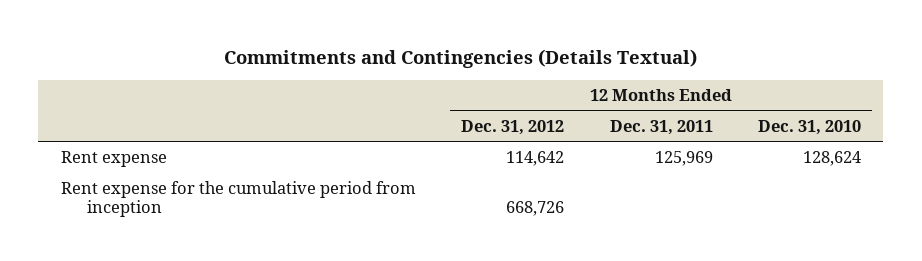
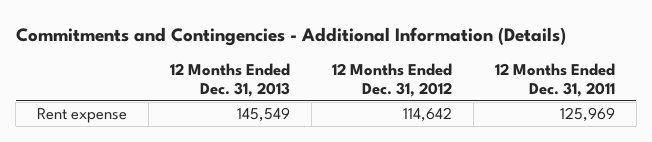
- Commitments and Contingencies (Details Textual)
+ Commitments and Contingencies - Additional Information (Details)
- | 12 Months Ended Dec. 31, 2012 | 12 Months Ended Dec. 31, 2011 | 12 Months Ended Dec. 31, 2010
+ | 12 Months Ended Dec. 31, 2013 | 12 Months Ended Dec. 31, 2012 | 12 Months Ended Dec. 31, 2011
- Rent expense for the cumulative period from inception | 668,726 | |

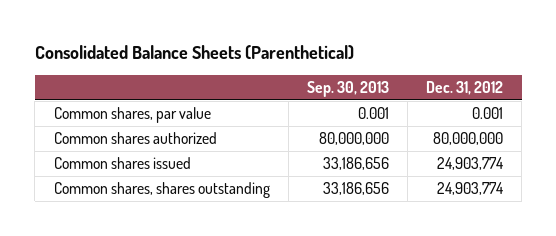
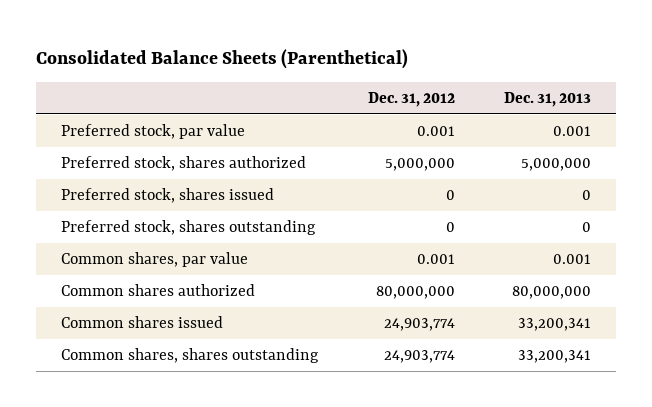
- | Sep. 30, 2013 | Dec. 31, 2012
+ | Dec. 31, 2012 | Dec. 31, 2013
+ Preferred stock, par value | 0.001 | 0.001
+ Preferred stock, shares authorized | 5,000,000 | 5,000,000
+ Preferred stock, shares issued | 0 | 0
+ Preferred stock, shares outstanding | 0 | 0

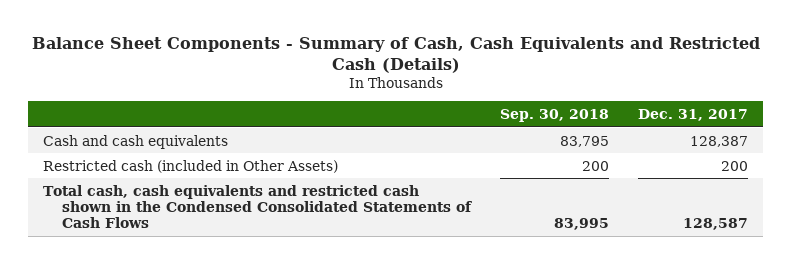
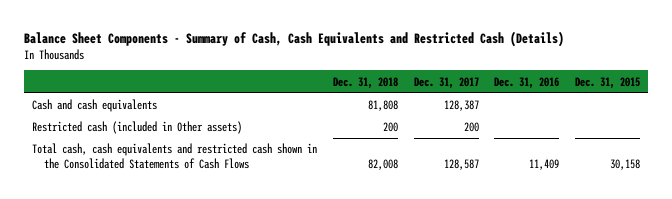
- | Sep. 30, 2018 | Dec. 31, 2017
+ | Dec. 31, 2018 | Dec. 31, 2017 | Dec. 31, 2016 | Dec. 31, 2015
- Restricted cash (included in Other Assets) | 200 | 200
- Total cash, cash equivalents and restricted cash shown in the Condensed Consolidated Statements of Cash Flows | 83,995 | 128,587
+ Restricted cash (included in Other assets) | 200 | 200 | |
+ Total cash, cash equivalents and restricted cash shown in the Consolidated Statements of Cash Flows | 82,008 | 128,587 | 11,409 | 30,158

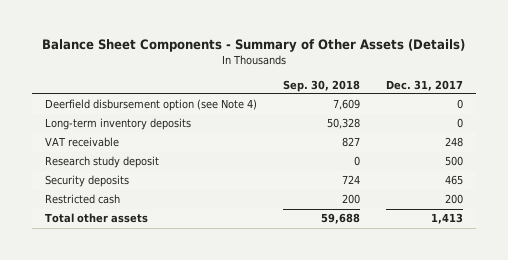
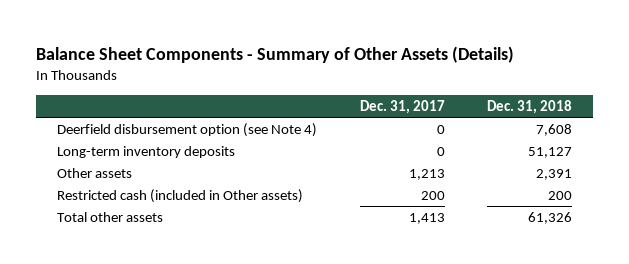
- | Sep. 30, 2018 | Dec. 31, 2017
+ | Dec. 31, 2017 | Dec. 31, 2018
- VAT receivable | 827 | 248
- Research study deposit | 0 | 500
- Security deposits | 724 | 465
- Restricted cash | 200 | 200
+ Other assets | 1,213 | 2,391
+ Restricted cash (included in Other assets) | 200 | 200

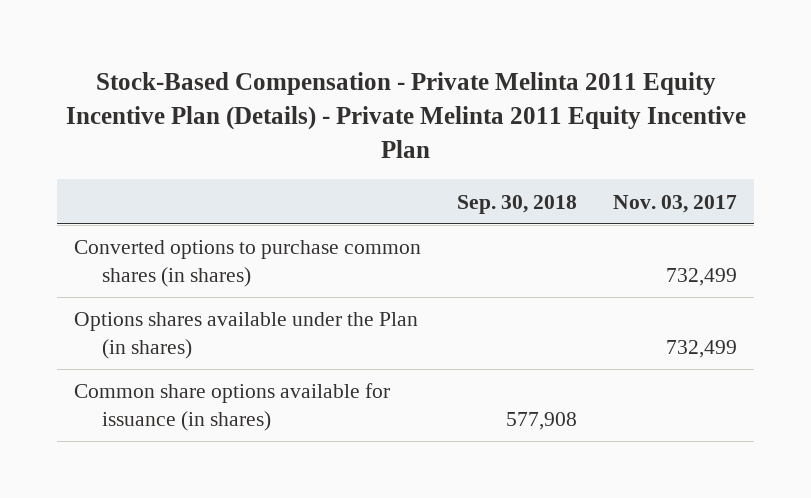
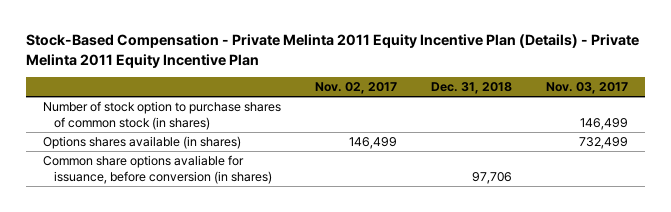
- | Sep. 30, 2018 | Nov. 03, 2017
+ | Nov. 02, 2017 | Dec. 31, 2018 | Nov. 03, 2017
- Converted options to purchase common shares (in shares) | | 732,499
- Options shares available under the Plan (in shares) | | 732,499
- Common share options available for issuance (in shares) | 577,908 |
+ Number of stock option to purchase shares of common stock (in shares) | | | 146,499
+ Options shares available (in shares) | 146,499 | | 732,499
+ Common share options avaliable for issuance, before conversion (in shares) | | 97,706 |

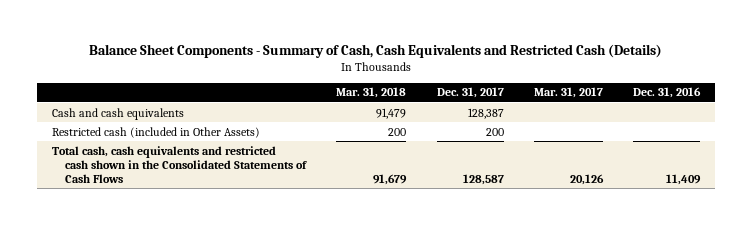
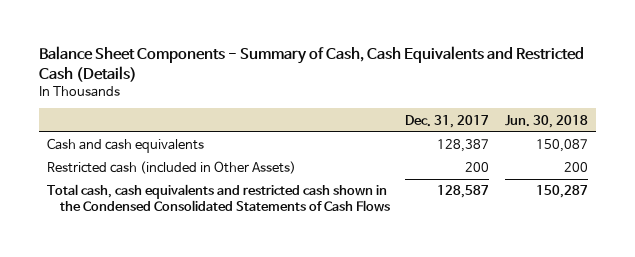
- | Mar. 31, 2018 | Dec. 31, 2017 | Mar. 31, 2017 | Dec. 31, 2016
+ | Dec. 31, 2017 | Jun. 30, 2018
- Total cash, cash equivalents and restricted cash shown in the Consolidated Statements of Cash Flows | 91,679 | 128,587 | 20,126 | 11,409
+ Total cash, cash equivalents and restricted cash shown in the Condensed Consolidated Statements of Cash Flows | 128,587 | 150,287

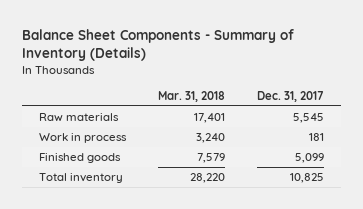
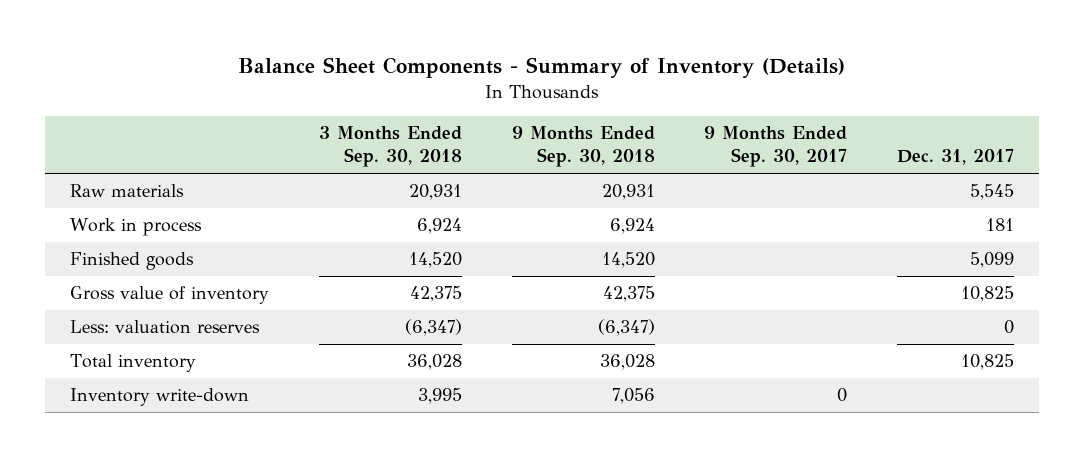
- | Mar. 31, 2018 | Dec. 31, 2017
+ | 3 Months Ended Sep. 30, 2018 | 9 Months Ended Sep. 30, 2018 | 9 Months Ended Sep. 30, 2017 | Dec. 31, 2017
+ Gross value of inventory | 42,375 | 42,375 | | 10,825
+ Less: valuation reserves | (6,347) | (6,347) | | 0
+ Inventory write-down | 3,995 | 7,056 | 0 |

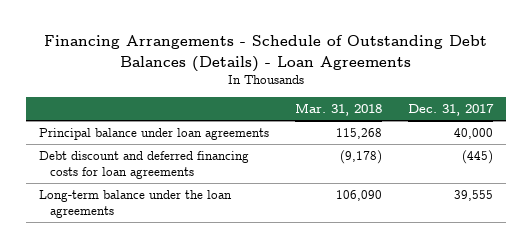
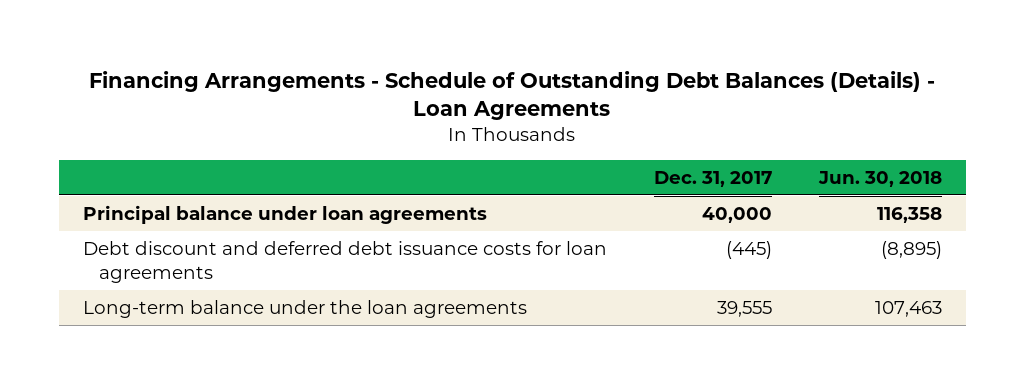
- | Mar. 31, 2018 | Dec. 31, 2017
+ | Dec. 31, 2017 | Jun. 30, 2018
- Debt discount and deferred financing costs for loan agreements | (9,178) | (445)
+ Debt discount and deferred debt issuance costs for loan agreements | (445) | (8,895)

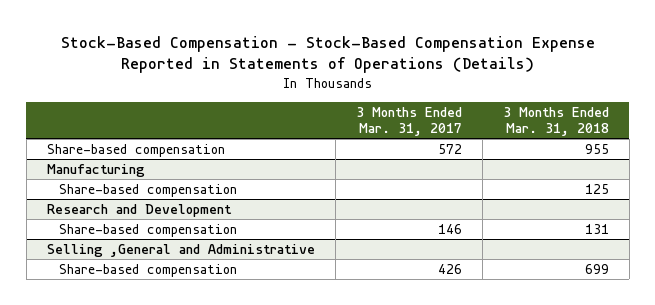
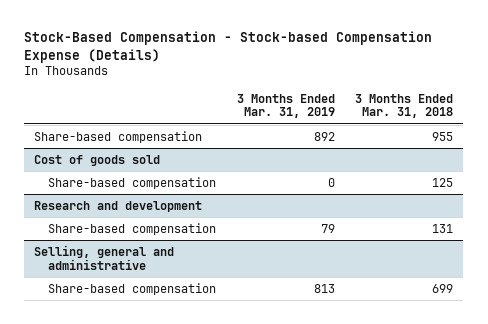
- Stock-Based Compensation - Stock-Based Compensation Expense Reported in Statements of Operations (Details)
+ Stock-Based Compensation - Stock-based Compensation Expense (Details)
- | 3 Months Ended Mar. 31, 2017 | 3 Months Ended Mar. 31, 2018
+ | 3 Months Ended Mar. 31, 2019 | 3 Months Ended Mar. 31, 2018
- Manufacturing
+ Cost of goods sold
- Research and Development
+ Research and development
- Selling ,General and Administrative
+ Selling, general and administrative

